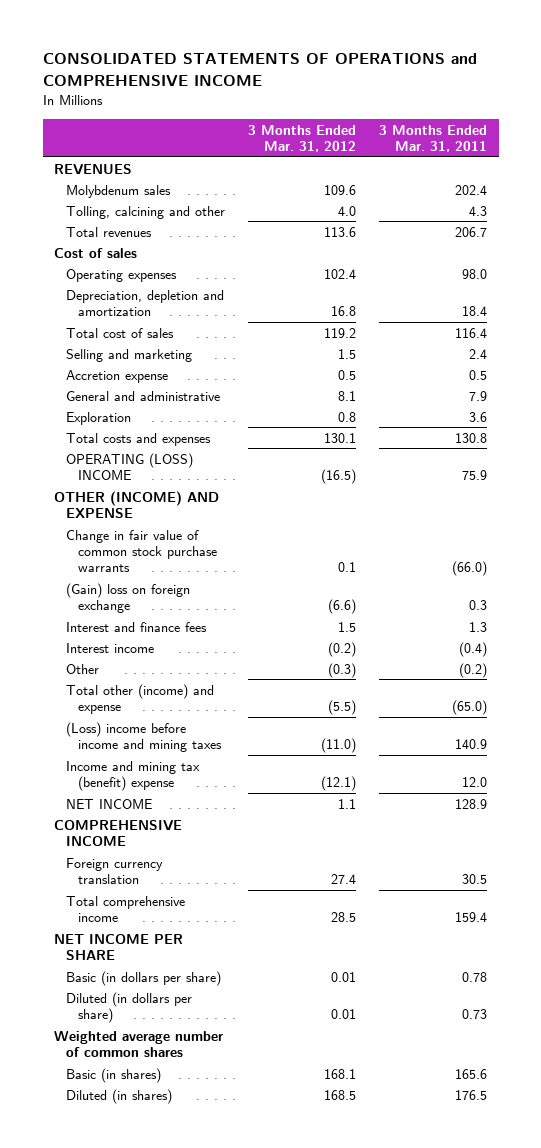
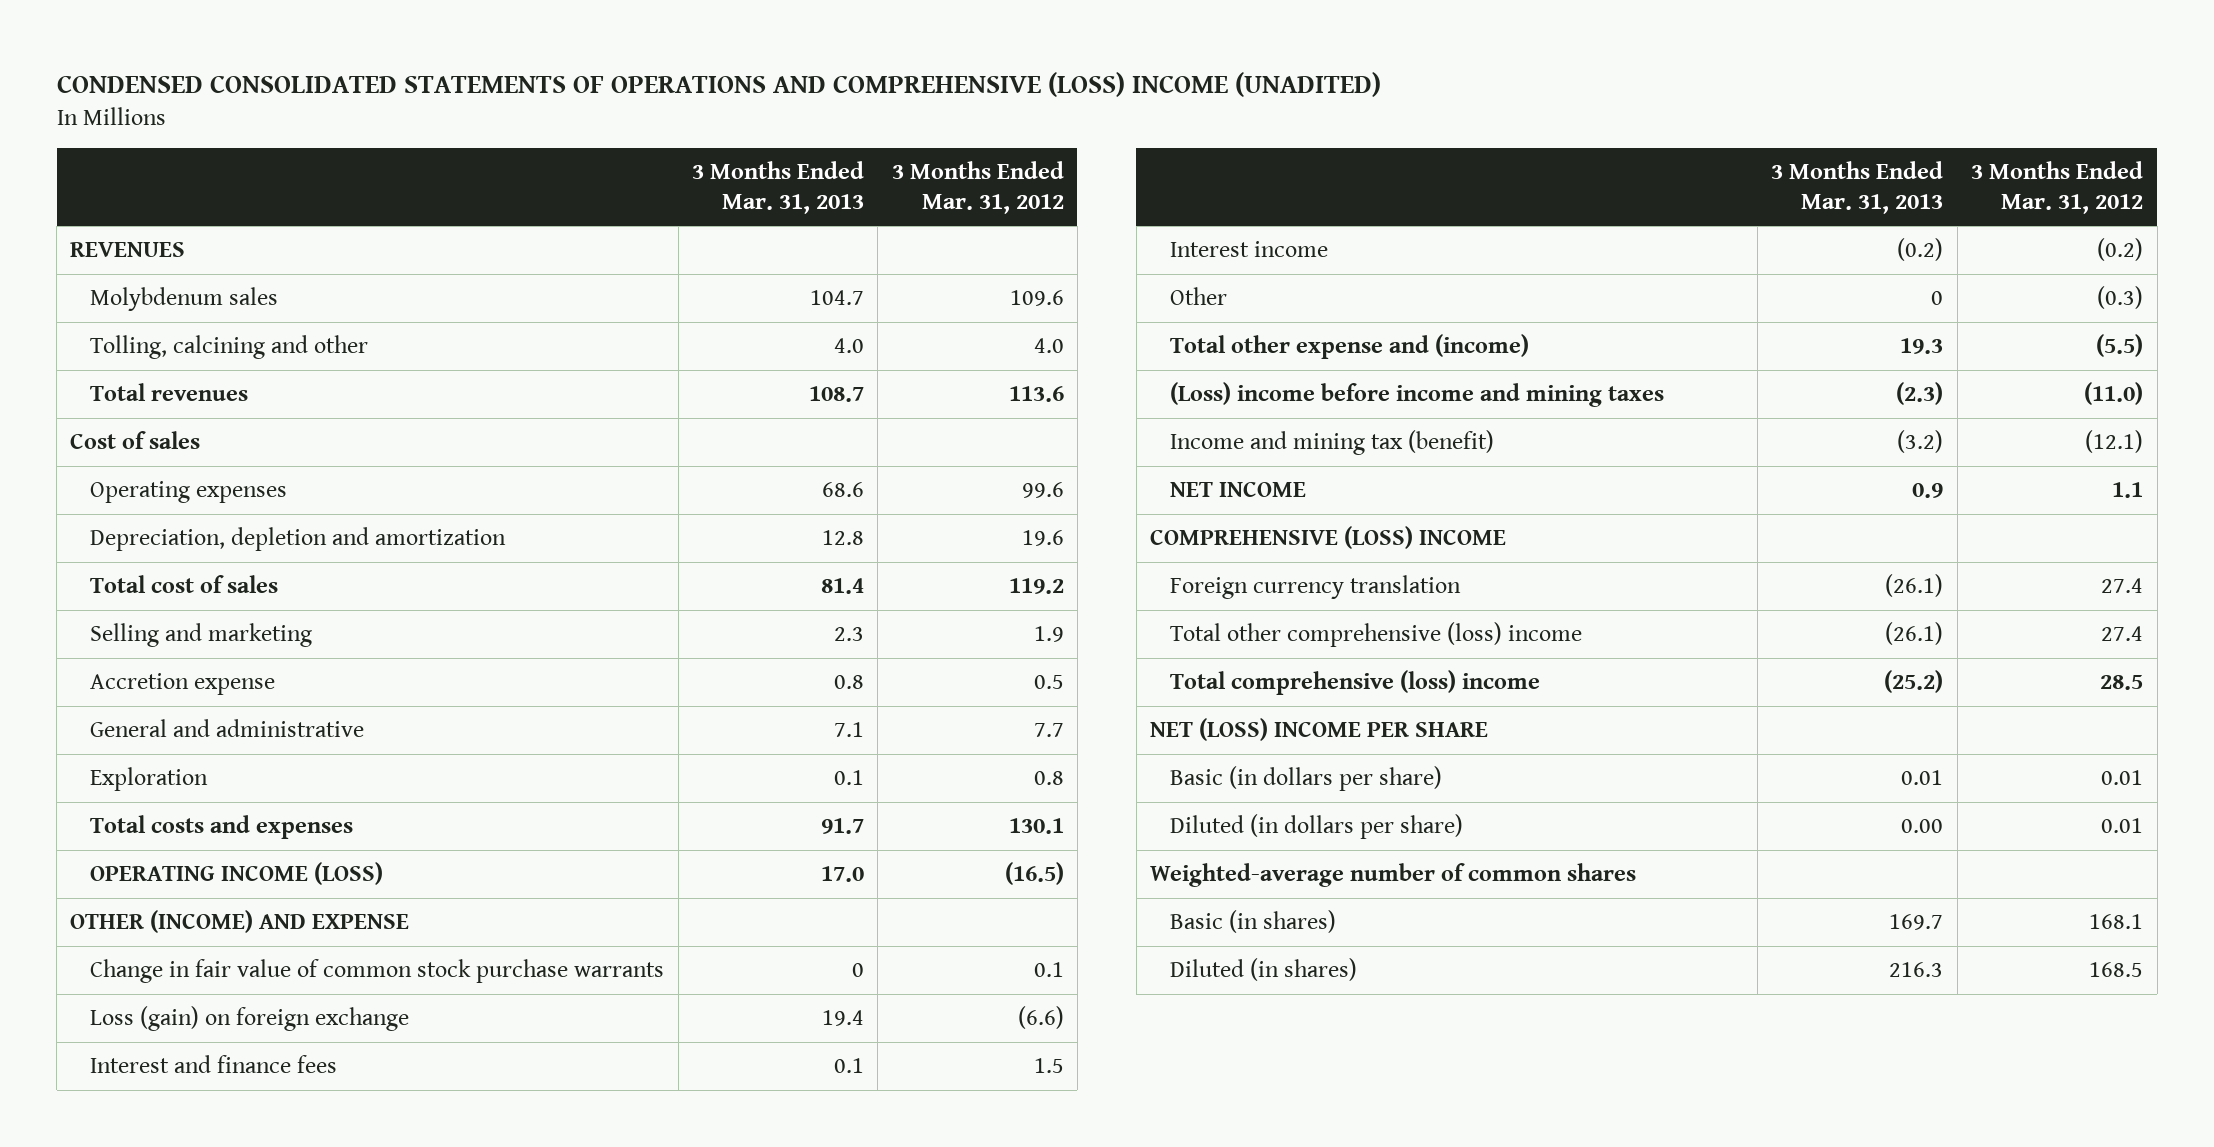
- CONSOLIDATED STATEMENTS OF OPERATIONS and COMPREHENSIVE INCOME
+ CONDENSED CONSOLIDATED STATEMENTS OF OPERATIONS AND COMPREHENSIVE (LOSS) INCOME (UNADITED)
- | 3 Months Ended Mar. 31, 2012 | 3 Months Ended Mar. 31, 2011
+ | 3 Months Ended Mar. 31, 2013 | 3 Months Ended Mar. 31, 2012
- Operating expenses | 102.4 | 98.0
- Depreciation, depletion and amortization | 16.8 | 18.4
+ Operating expenses | 68.6 | 99.6
+ Depreciation, depletion and amortization | 12.8 | 19.6
- Selling and marketing | 1.5 | 2.4
+ Selling and marketing | 2.3 | 1.9
- General and administrative | 8.1 | 7.9
+ General and administrative | 7.1 | 7.7
- OPERATING (LOSS) INCOME | (16.5) | 75.9
+ OPERATING INCOME (LOSS) | 17.0 | (16.5)
- (Gain) loss on foreign exchange | (6.6) | 0.3
+ Loss (gain) on foreign exchange | 19.4 | (6.6)
- Total other (income) and expense | (5.5) | (65.0)
+ Total other expense and (income) | 19.3 | (5.5)
- Income and mining tax (benefit) expense | (12.1) | 12.0
+ Income and mining tax (benefit) | (3.2) | (12.1)
- COMPREHENSIVE INCOME
+ COMPREHENSIVE (LOSS) INCOME
- Total comprehensive income | 28.5 | 159.4
- NET INCOME PER SHARE
+ Total other comprehensive (loss) income | (26.1) | 27.4
+ Total comprehensive (loss) income | (25.2) | 28.5
+ NET (LOSS) INCOME PER SHARE
- Weighted average number of common shares
+ Weighted-average number of common shares

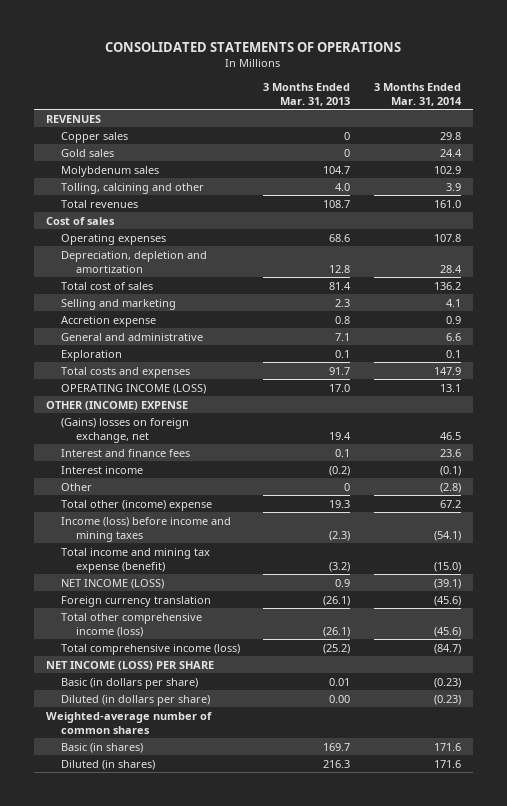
- CONDENSED CONSOLIDATED STATEMENTS OF OPERATIONS AND COMPREHENSIVE (LOSS) INCOME (UNADITED)
+ CONSOLIDATED STATEMENTS OF OPERATIONS
- | 3 Months Ended Mar. 31, 2013 | 3 Months Ended Mar. 31, 2012
+ | 3 Months Ended Mar. 31, 2013 | 3 Months Ended Mar. 31, 2014
+ Copper sales | 0 | 29.8
+ Gold sales | 0 | 24.4
- OTHER (INCOME) AND EXPENSE
- Change in fair value of common stock purchase warrants | 0 | 0.1
- Loss (gain) on foreign exchange | 19.4 | (6.6)
+ OTHER (INCOME) EXPENSE
+ (Gains) losses on foreign exchange, net | 19.4 | 46.5
- Total other expense and (income) | 19.3 | (5.5)
- (Loss) income before income and mining taxes | (2.3) | (11.0)
- Income and mining tax (benefit) | (3.2) | (12.1)
- NET INCOME | 0.9 | 1.1
- COMPREHENSIVE (LOSS) INCOME
+ Total other (income) expense | 19.3 | 67.2
+ Income (loss) before income and mining taxes | (2.3) | (54.1)
+ Total income and mining tax expense (benefit) | (3.2) | (15.0)
+ NET INCOME (LOSS) | 0.9 | (39.1)
- Total other comprehensive (loss) income | (26.1) | 27.4
- Total comprehensive (loss) income | (25.2) | 28.5
- NET (LOSS) INCOME PER SHARE
+ Total other comprehensive income (loss) | (26.1) | (45.6)
+ Total comprehensive income (loss) | (25.2) | (84.7)
+ NET INCOME (LOSS) PER SHARE

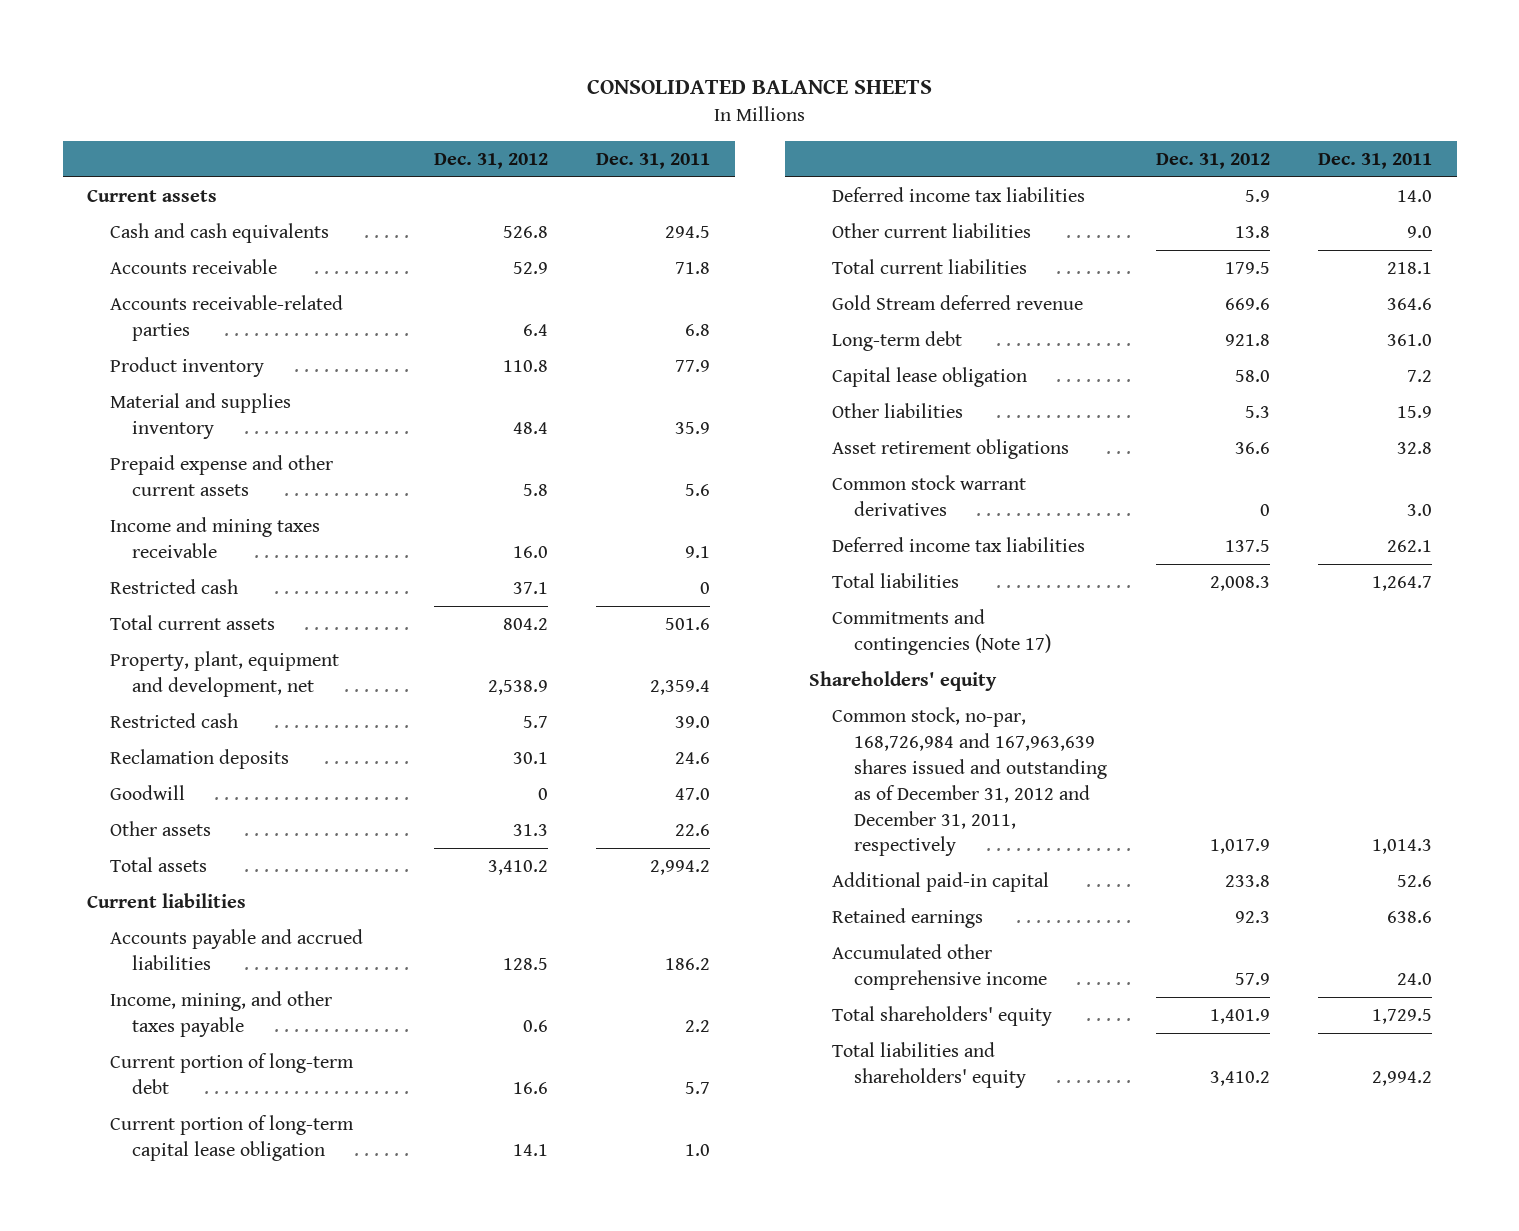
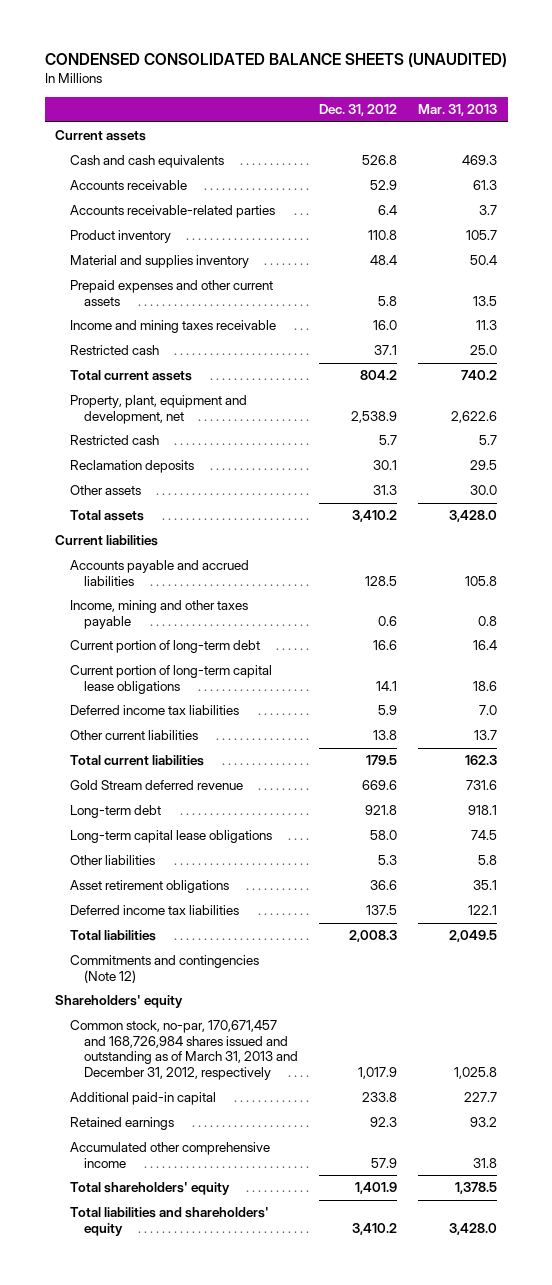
- CONSOLIDATED BALANCE SHEETS
+ CONDENSED CONSOLIDATED BALANCE SHEETS (UNAUDITED)
- | Dec. 31, 2012 | Dec. 31, 2011
+ | Dec. 31, 2012 | Mar. 31, 2013
- Prepaid expense and other current assets | 5.8 | 5.6
+ Prepaid expenses and other current assets | 5.8 | 13.5
- Goodwill | 0 | 47.0
- Income, mining, and other taxes payable | 0.6 | 2.2
+ Income, mining and other taxes payable | 0.6 | 0.8
- Current portion of long-term capital lease obligation | 14.1 | 1.0
+ Current portion of long-term capital lease obligations | 14.1 | 18.6
- Capital lease obligation | 58.0 | 7.2
+ Long-term capital lease obligations | 58.0 | 74.5
- Common stock warrant derivatives | 0 | 3.0
- Commitments and contingencies (Note 17)
+ Commitments and contingencies (Note 12)
- Common stock, no-par, 168,726,984 and 167,963,639 shares issued and outstanding as of December 31, 2012 and December 31, 2011, respectively | 1,017.9 | 1,014.3
+ Common stock, no-par, 170,671,457 and 168,726,984 shares issued and outstanding as of March 31, 2013 and December 31, 2012, respectively | 1,017.9 | 1,025.8

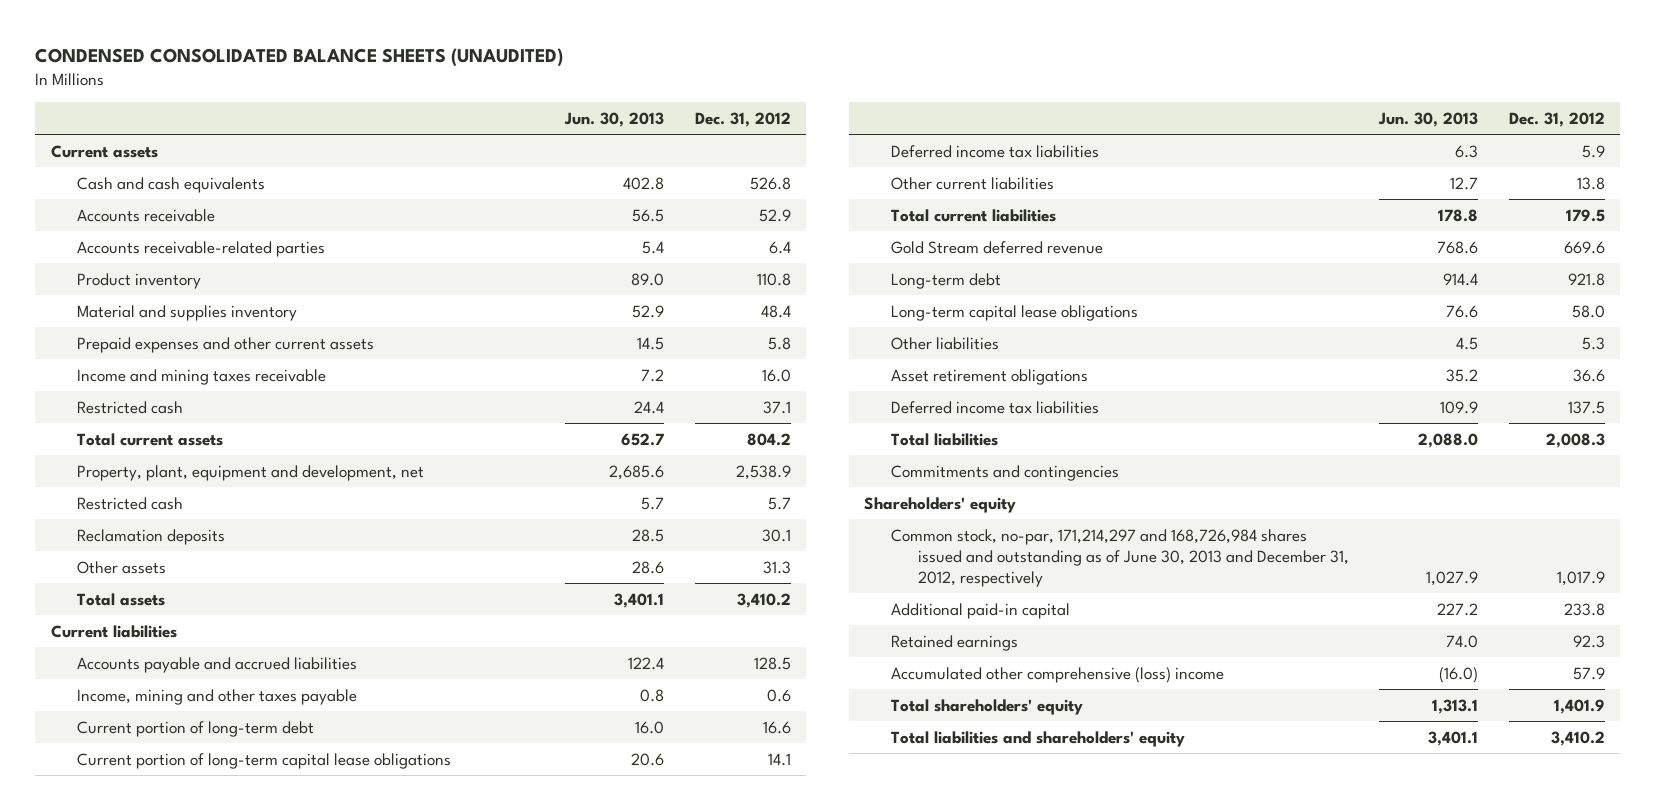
- | Dec. 31, 2012 | Mar. 31, 2013
+ | Jun. 30, 2013 | Dec. 31, 2012
- Commitments and contingencies (Note 12)
+ Commitments and contingencies
- Common stock, no-par, 170,671,457 and 168,726,984 shares issued and outstanding as of March 31, 2013 and December 31, 2012, respectively | 1,017.9 | 1,025.8
+ Common stock, no-par, 171,214,297 and 168,726,984 shares issued and outstanding as of June 30, 2013 and December 31, 2012, respectively | 1,027.9 | 1,017.9
- Accumulated other comprehensive income | 57.9 | 31.8
+ Accumulated other comprehensive (loss) income | (16.0) | 57.9

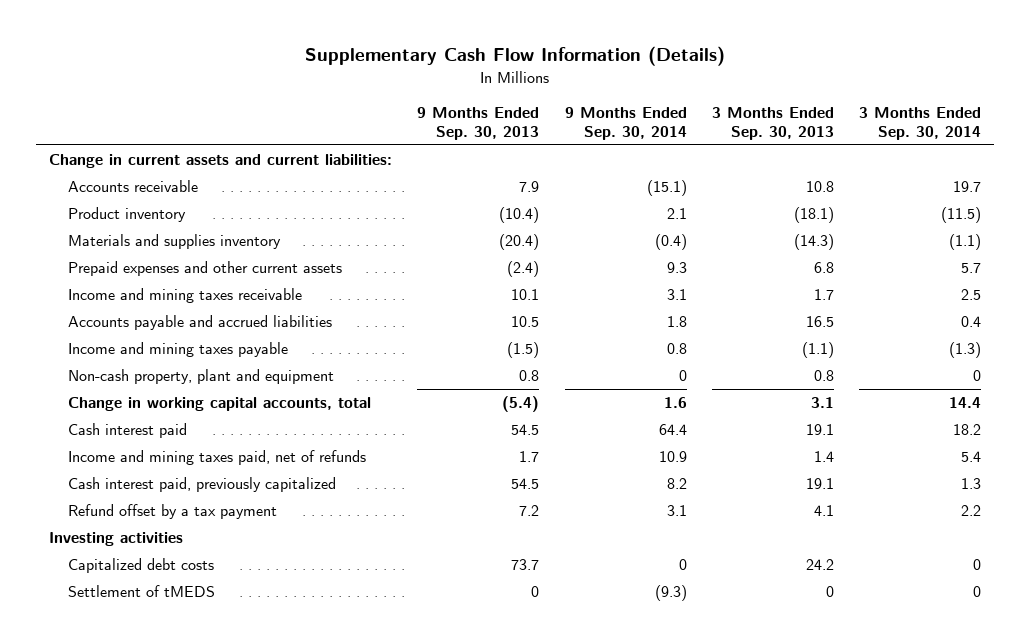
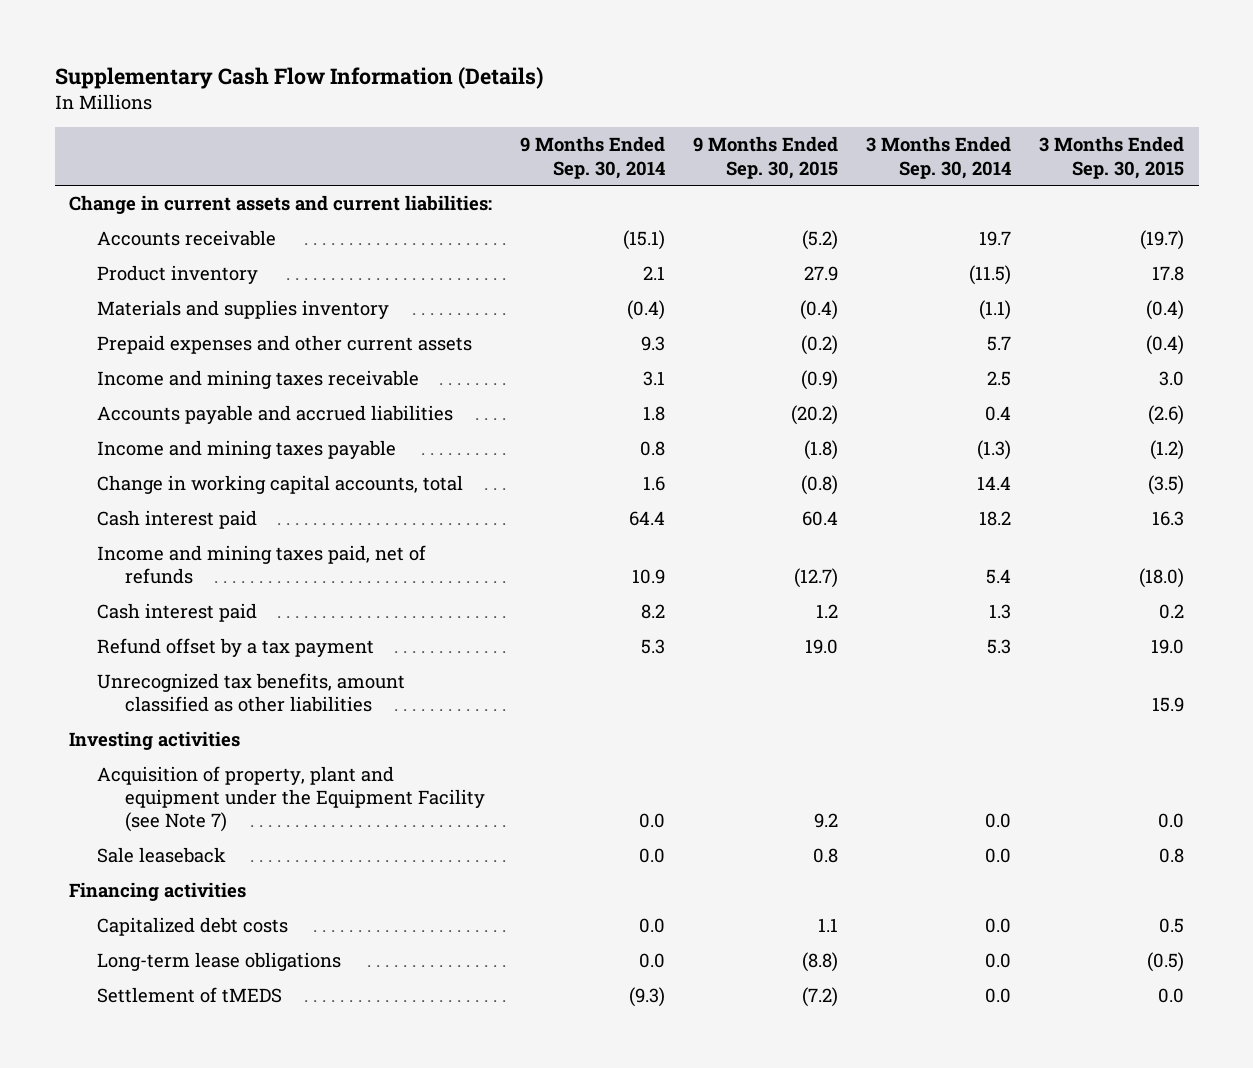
- | 9 Months Ended Sep. 30, 2013 | 9 Months Ended Sep. 30, 2014 | 3 Months Ended Sep. 30, 2013 | 3 Months Ended Sep. 30, 2014
+ | 9 Months Ended Sep. 30, 2014 | 9 Months Ended Sep. 30, 2015 | 3 Months Ended Sep. 30, 2014 | 3 Months Ended Sep. 30, 2015
- Non-cash property, plant and equipment | 0.8 | 0 | 0.8 | 0
- Cash interest paid, previously capitalized | 54.5 | 8.2 | 19.1 | 1.3
- Refund offset by a tax payment | 7.2 | 3.1 | 4.1 | 2.2
+ Cash interest paid | 8.2 | 1.2 | 1.3 | 0.2
+ Refund offset by a tax payment | 5.3 | 19.0 | 5.3 | 19.0
+ Unrecognized tax benefits, amount classified as other liabilities | | | | 15.9
- Capitalized debt costs | 73.7 | 0 | 24.2 | 0
- Settlement of tMEDS | 0 | (9.3) | 0 | 0
+ Acquisition of property, plant and equipment under the Equipment Facility (see Note 7) | 0.0 | 9.2 | 0.0 | 0.0
+ Sale leaseback | 0.0 | 0.8 | 0.0 | 0.8
+ Financing activities
+ Capitalized debt costs | 0.0 | 1.1 | 0.0 | 0.5
+ Long-term lease obligations | 0.0 | (8.8) | 0.0 | (0.5)
+ Settlement of tMEDS | (9.3) | (7.2) | 0.0 | 0.0

